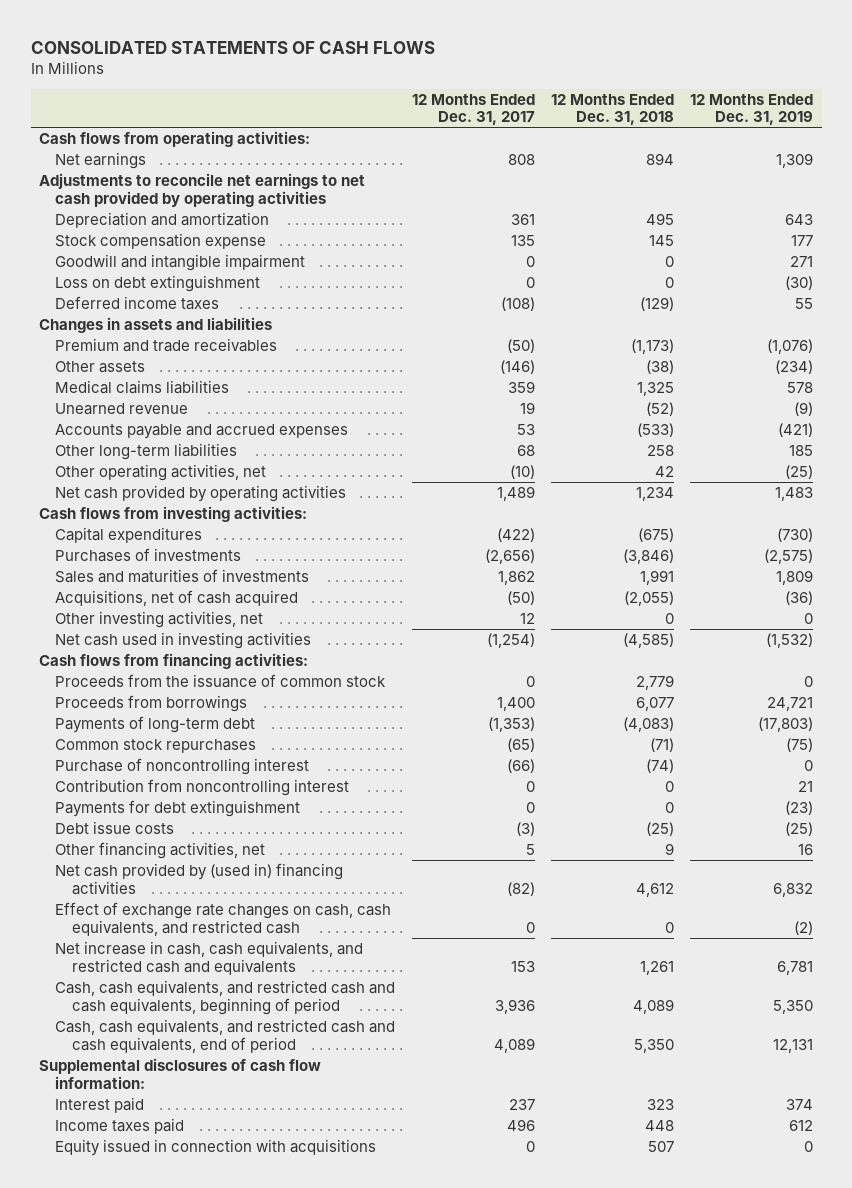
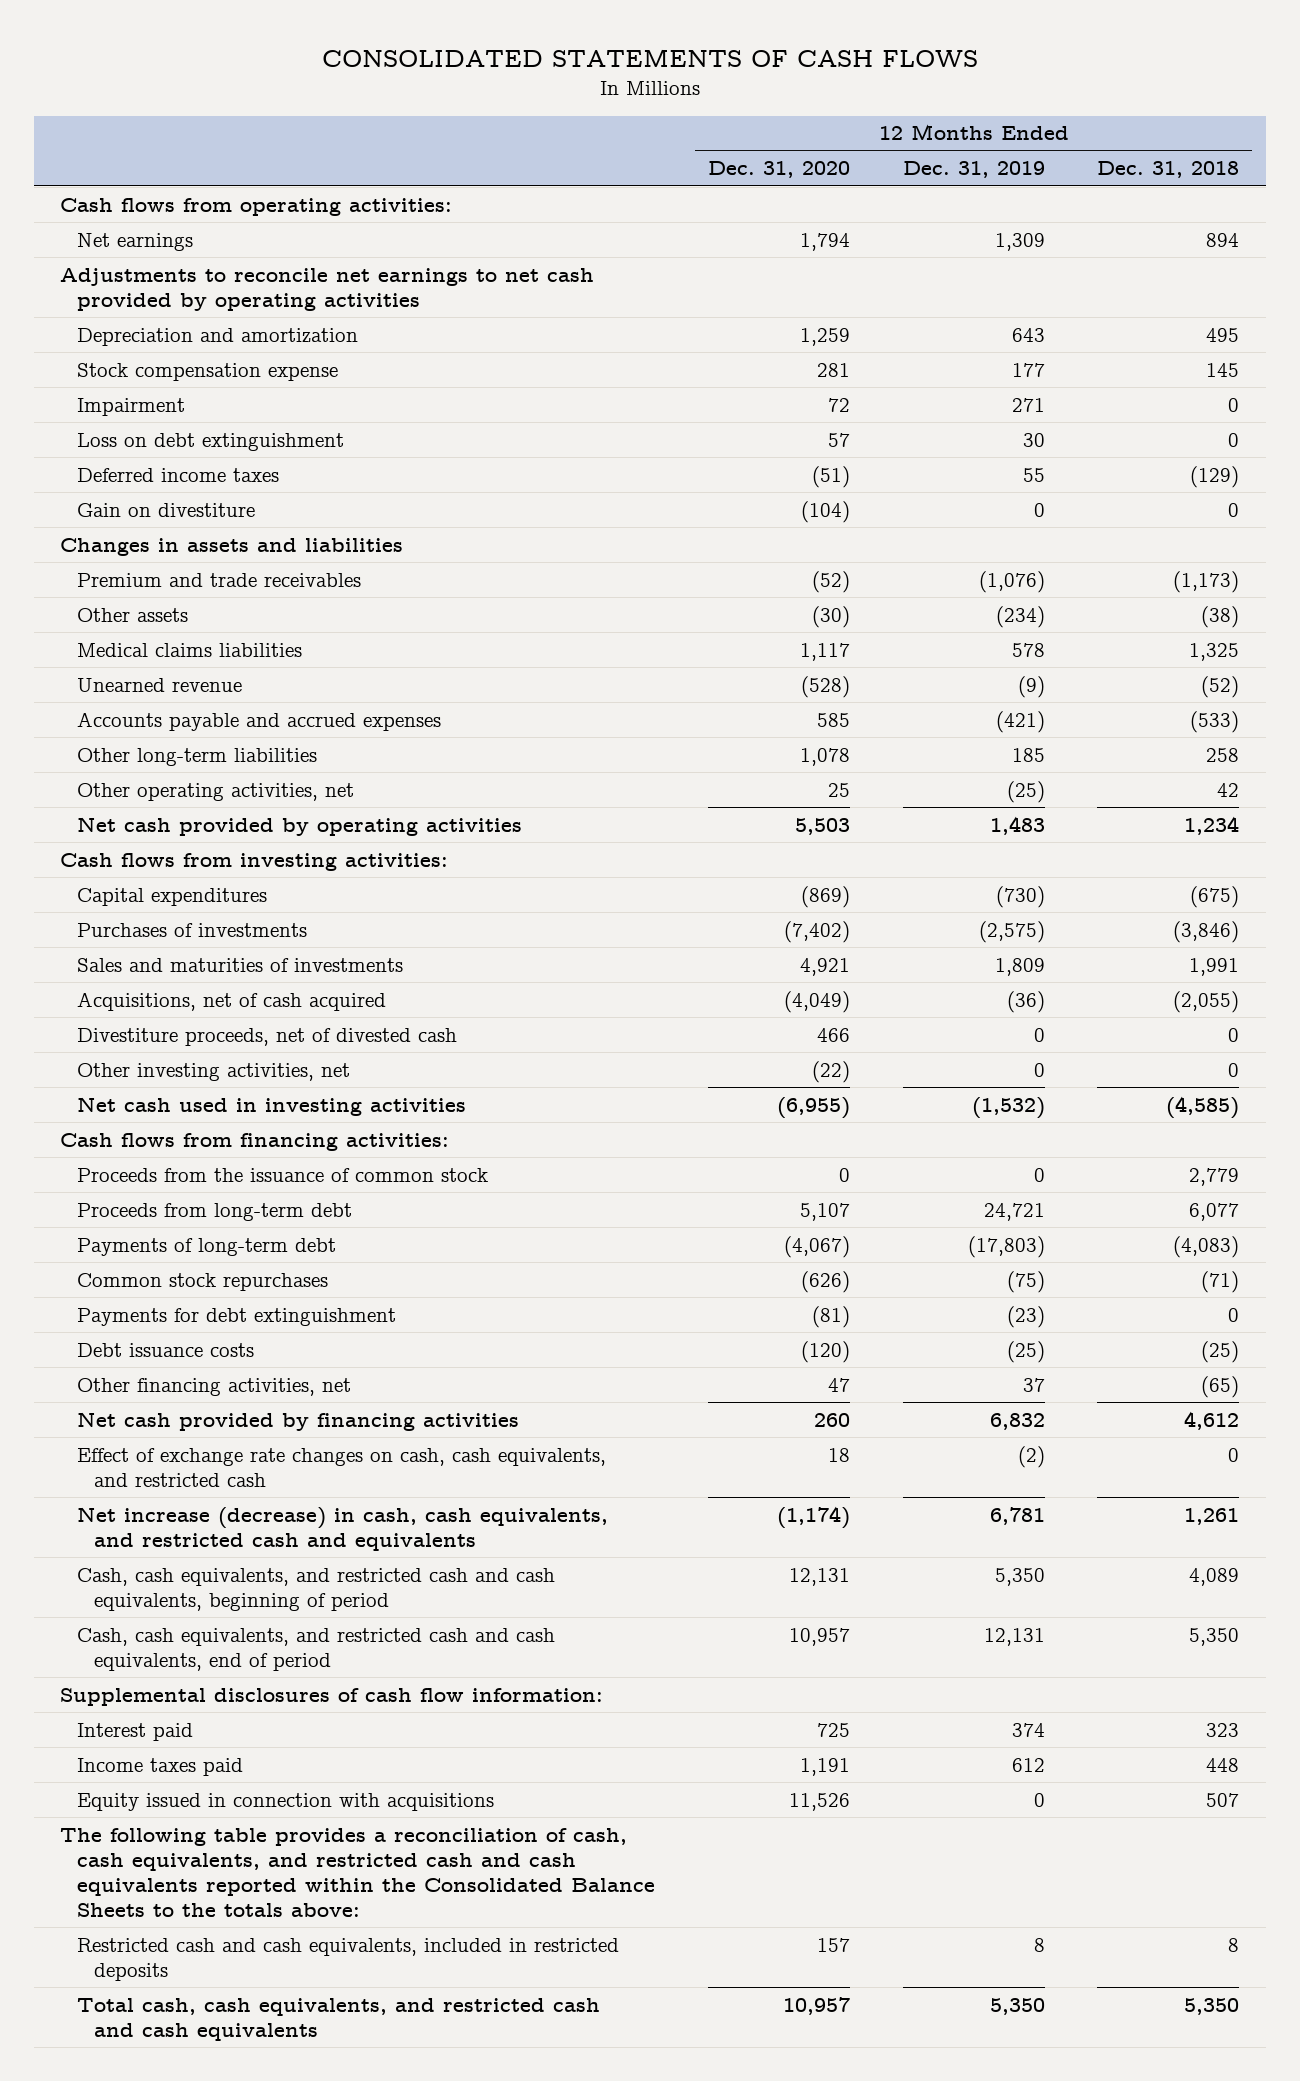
- | 12 Months Ended Dec. 31, 2017 | 12 Months Ended Dec. 31, 2018 | 12 Months Ended Dec. 31, 2019
+ | 12 Months Ended Dec. 31, 2020 | 12 Months Ended Dec. 31, 2019 | 12 Months Ended Dec. 31, 2018
- Goodwill and intangible impairment | 0 | 0 | 271
- Loss on debt extinguishment | 0 | 0 | (30)
+ Impairment | 72 | 271 | 0
+ Loss on debt extinguishment | 57 | 30 | 0
+ Gain on divestiture | (104) | 0 | 0
+ Divestiture proceeds, net of divested cash | 466 | 0 | 0
- Proceeds from borrowings | 1,400 | 6,077 | 24,721
+ Proceeds from long-term debt | 5,107 | 24,721 | 6,077
- Purchase of noncontrolling interest | (66) | (74) | 0
- Contribution from noncontrolling interest | 0 | 0 | 21
- Debt issue costs | (3) | (25) | (25)
- Other financing activities, net | 5 | 9 | 16
- Net cash provided by (used in) financing activities | (82) | 4,612 | 6,832
+ Debt issuance costs | (120) | (25) | (25)
+ Other financing activities, net | 47 | 37 | (65)
+ Net cash provided by financing activities | 260 | 6,832 | 4,612
- Net increase in cash, cash equivalents, and restricted cash and equivalents | 153 | 1,261 | 6,781
+ Net increase (decrease) in cash, cash equivalents, and restricted cash and equivalents | (1,174) | 6,781 | 1,261
+ The following table provides a reconciliation of cash, cash equivalents, and restricted cash and cash equivalents reported within the Consolidated Balance Sheets to the totals above:
+ Restricted cash and cash equivalents, included in restricted deposits | 157 | 8 | 8
+ Total cash, cash equivalents, and restricted cash and cash equivalents | 10,957 | 5,350 | 5,350

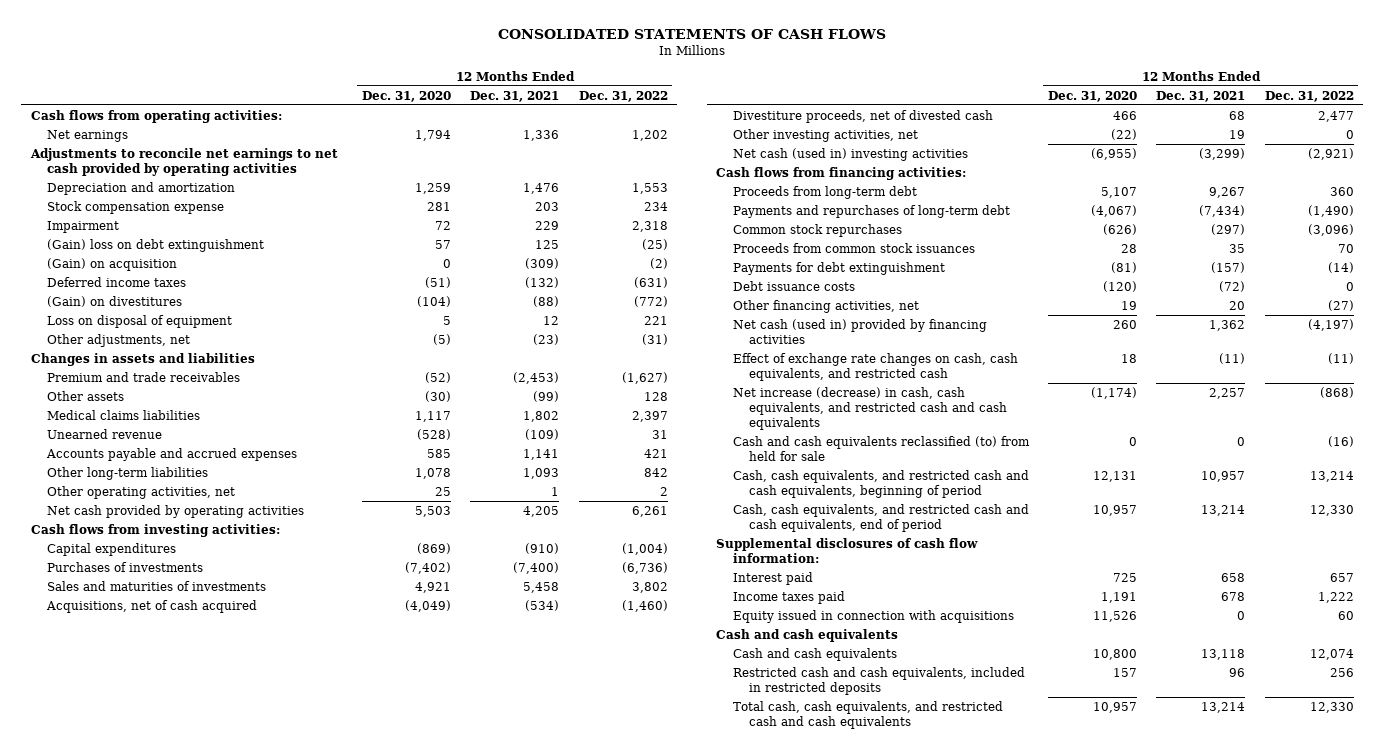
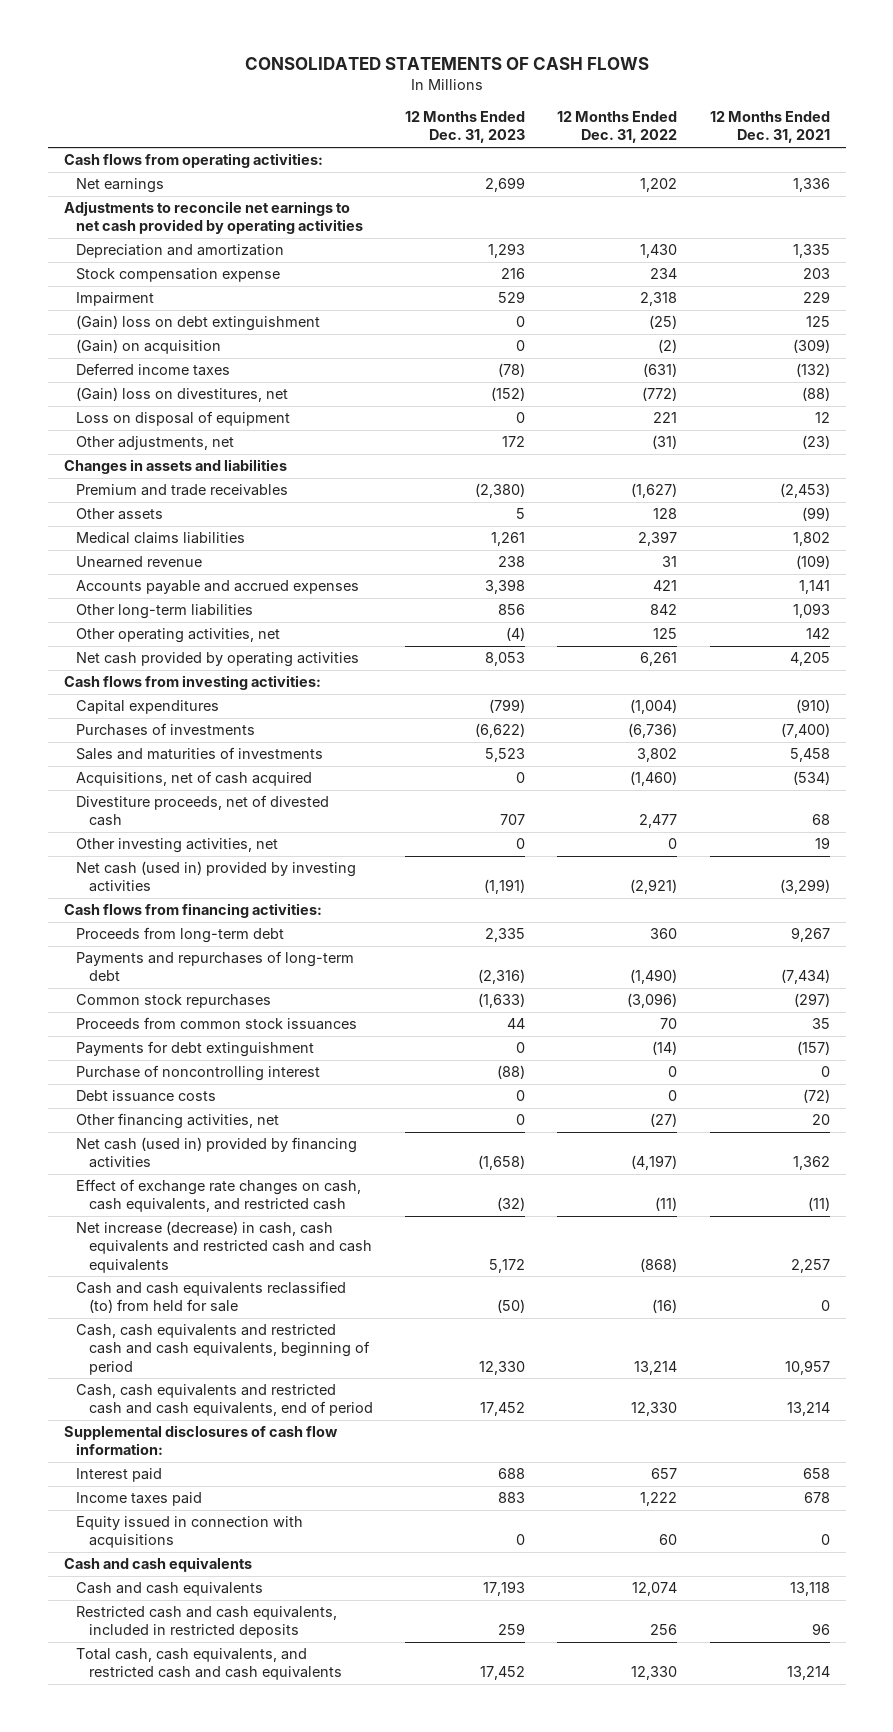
- | 12 Months Ended Dec. 31, 2020 | 12 Months Ended Dec. 31, 2021 | 12 Months Ended Dec. 31, 2022
+ | 12 Months Ended Dec. 31, 2023 | 12 Months Ended Dec. 31, 2022 | 12 Months Ended Dec. 31, 2021
- Depreciation and amortization | 1,259 | 1,476 | 1,553
+ Depreciation and amortization | 1,293 | 1,430 | 1,335
- (Gain) on divestitures | (104) | (88) | (772)
+ (Gain) loss on divestitures, net | (152) | (772) | (88)
- Other operating activities, net | 25 | 1 | 2
+ Other operating activities, net | (4) | 125 | 142
- Net cash (used in) investing activities | (6,955) | (3,299) | (2,921)
+ Net cash (used in) provided by investing activities | (1,191) | (2,921) | (3,299)
+ Purchase of noncontrolling interest | (88) | 0 | 0
- Net increase (decrease) in cash, cash equivalents, and restricted cash and cash equivalents | (1,174) | 2,257 | (868)
+ Net increase (decrease) in cash, cash equivalents and restricted cash and cash equivalents | 5,172 | (868) | 2,257
- Cash, cash equivalents, and restricted cash and cash equivalents, beginning of period | 12,131 | 10,957 | 13,214
- Cash, cash equivalents, and restricted cash and cash equivalents, end of period | 10,957 | 13,214 | 12,330
+ Cash, cash equivalents and restricted cash and cash equivalents, beginning of period | 12,330 | 13,214 | 10,957
+ Cash, cash equivalents and restricted cash and cash equivalents, end of period | 17,452 | 12,330 | 13,214

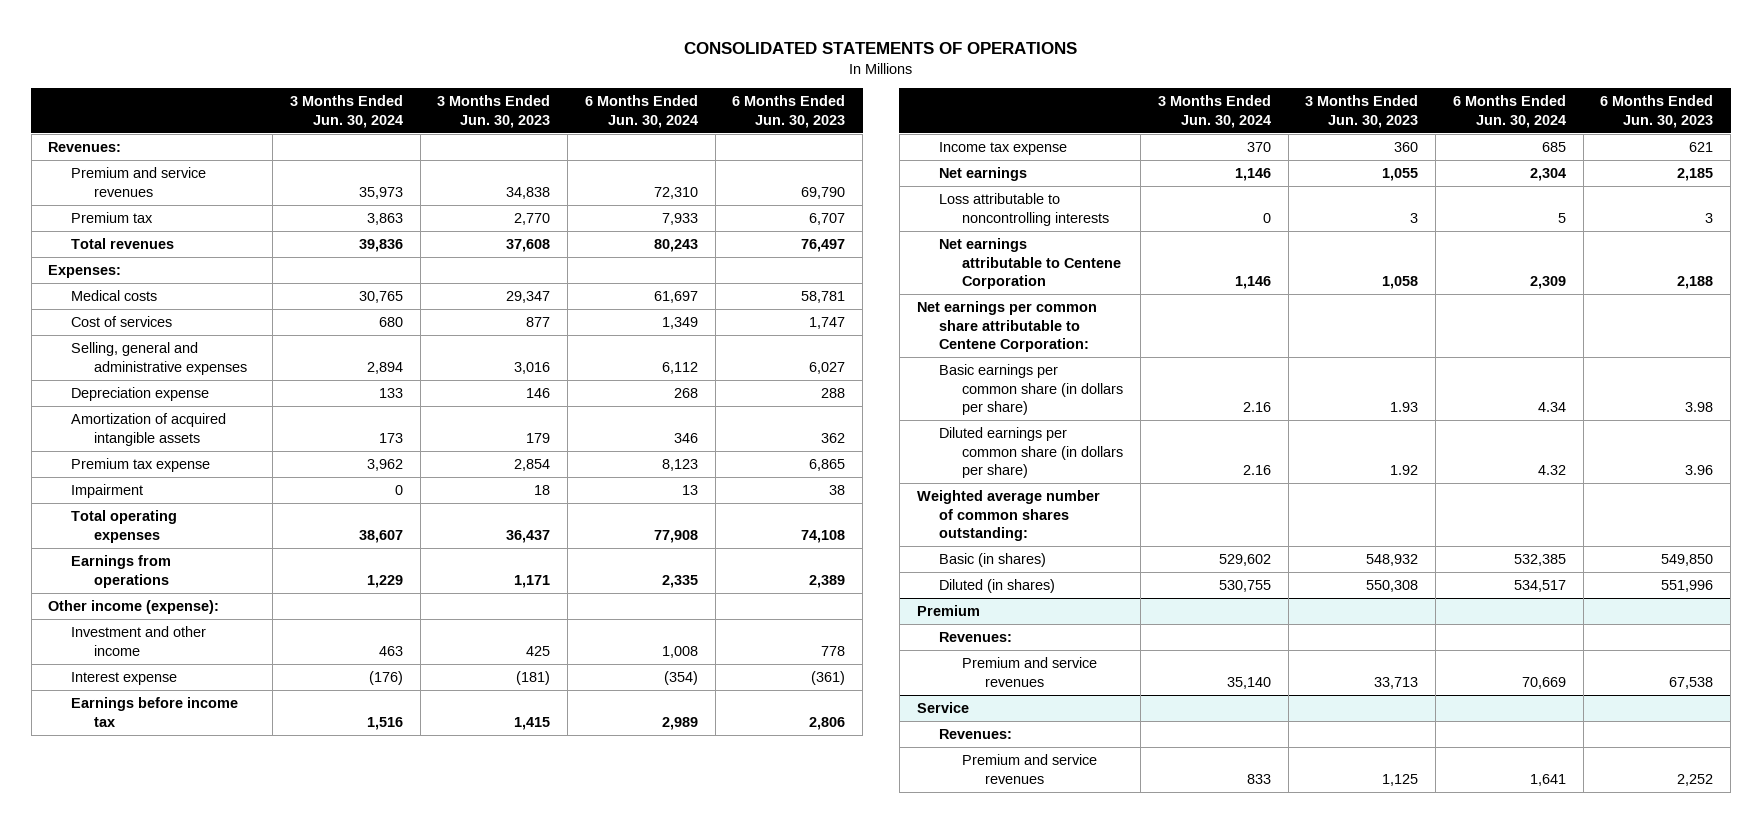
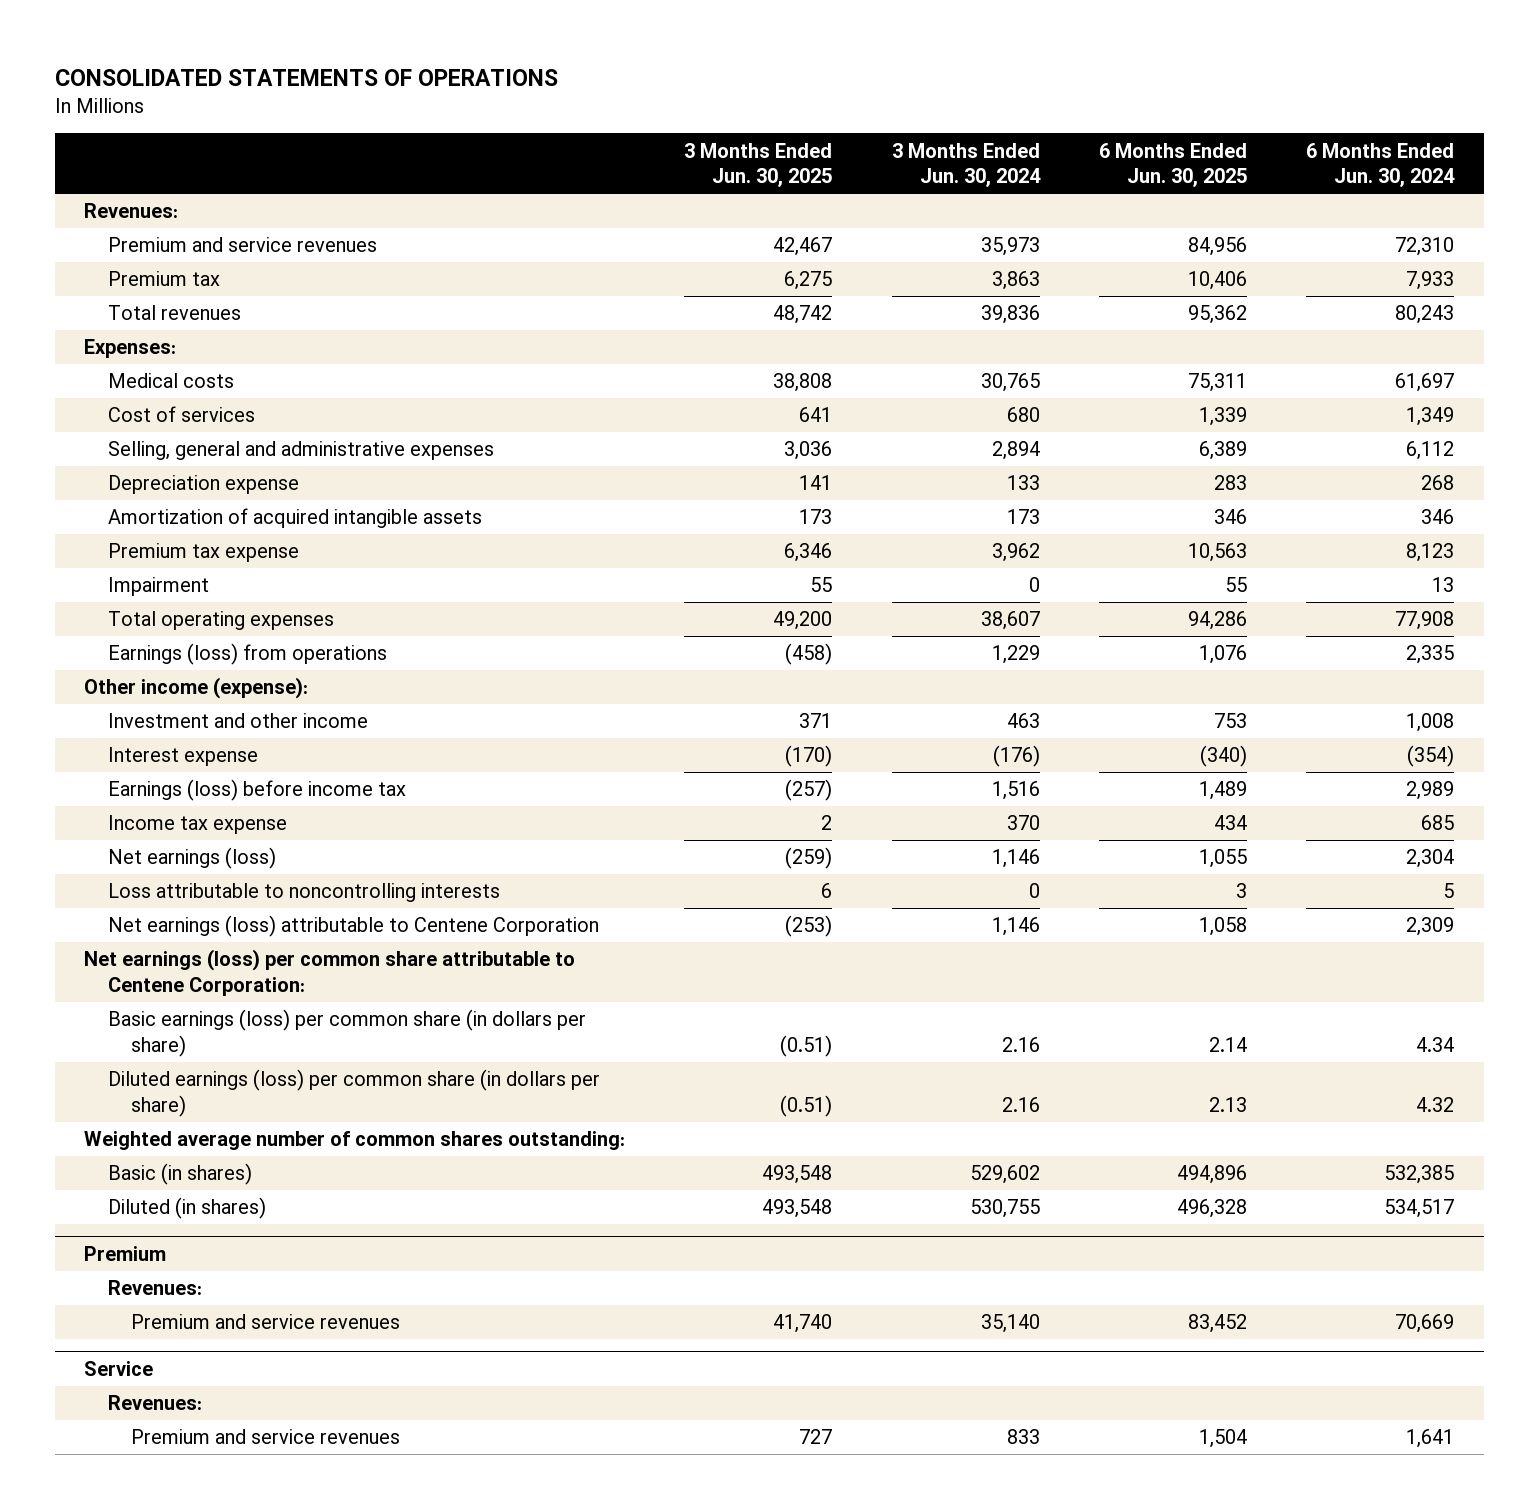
- | 3 Months Ended Jun. 30, 2024 | 3 Months Ended Jun. 30, 2023 | 6 Months Ended Jun. 30, 2024 | 6 Months Ended Jun. 30, 2023
+ | 3 Months Ended Jun. 30, 2025 | 3 Months Ended Jun. 30, 2024 | 6 Months Ended Jun. 30, 2025 | 6 Months Ended Jun. 30, 2024
- Earnings from operations | 1,229 | 1,171 | 2,335 | 2,389
+ Earnings (loss) from operations | (458) | 1,229 | 1,076 | 2,335
- Earnings before income tax | 1,516 | 1,415 | 2,989 | 2,806
+ Earnings (loss) before income tax | (257) | 1,516 | 1,489 | 2,989
- Net earnings | 1,146 | 1,055 | 2,304 | 2,185
+ Net earnings (loss) | (259) | 1,146 | 1,055 | 2,304
- Net earnings attributable to Centene Corporation | 1,146 | 1,058 | 2,309 | 2,188
- Net earnings per common share attributable to Centene Corporation:
- Basic earnings per common share (in dollars per share) | 2.16 | 1.93 | 4.34 | 3.98
- Diluted earnings per common share (in dollars per share) | 2.16 | 1.92 | 4.32 | 3.96
+ Net earnings (loss) attributable to Centene Corporation | (253) | 1,146 | 1,058 | 2,309
+ Net earnings (loss) per common share attributable to Centene Corporation:
+ Basic earnings (loss) per common share (in dollars per share) | (0.51) | 2.16 | 2.14 | 4.34
+ Diluted earnings (loss) per common share (in dollars per share) | (0.51) | 2.16 | 2.13 | 4.32

